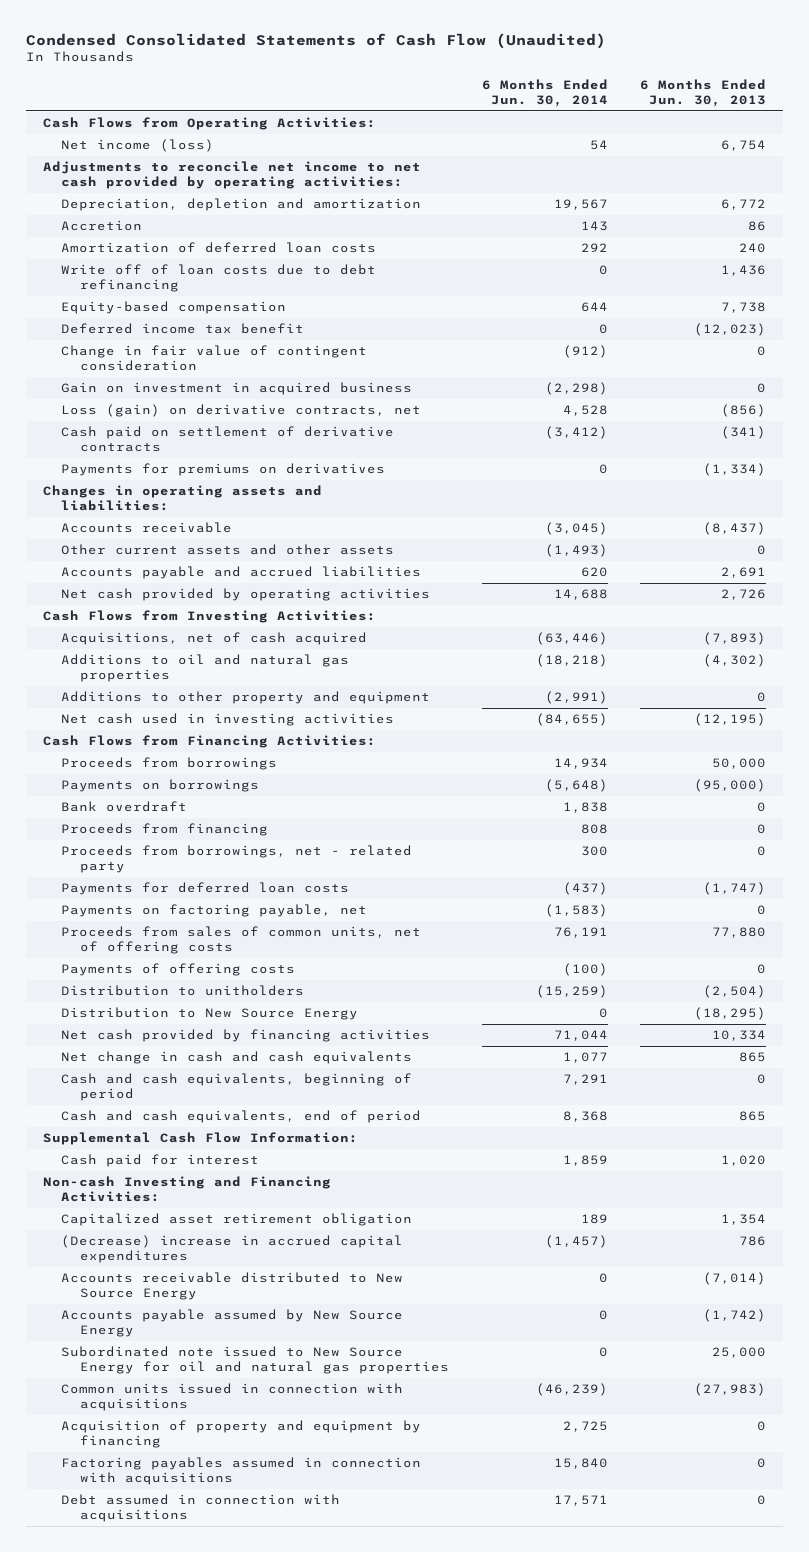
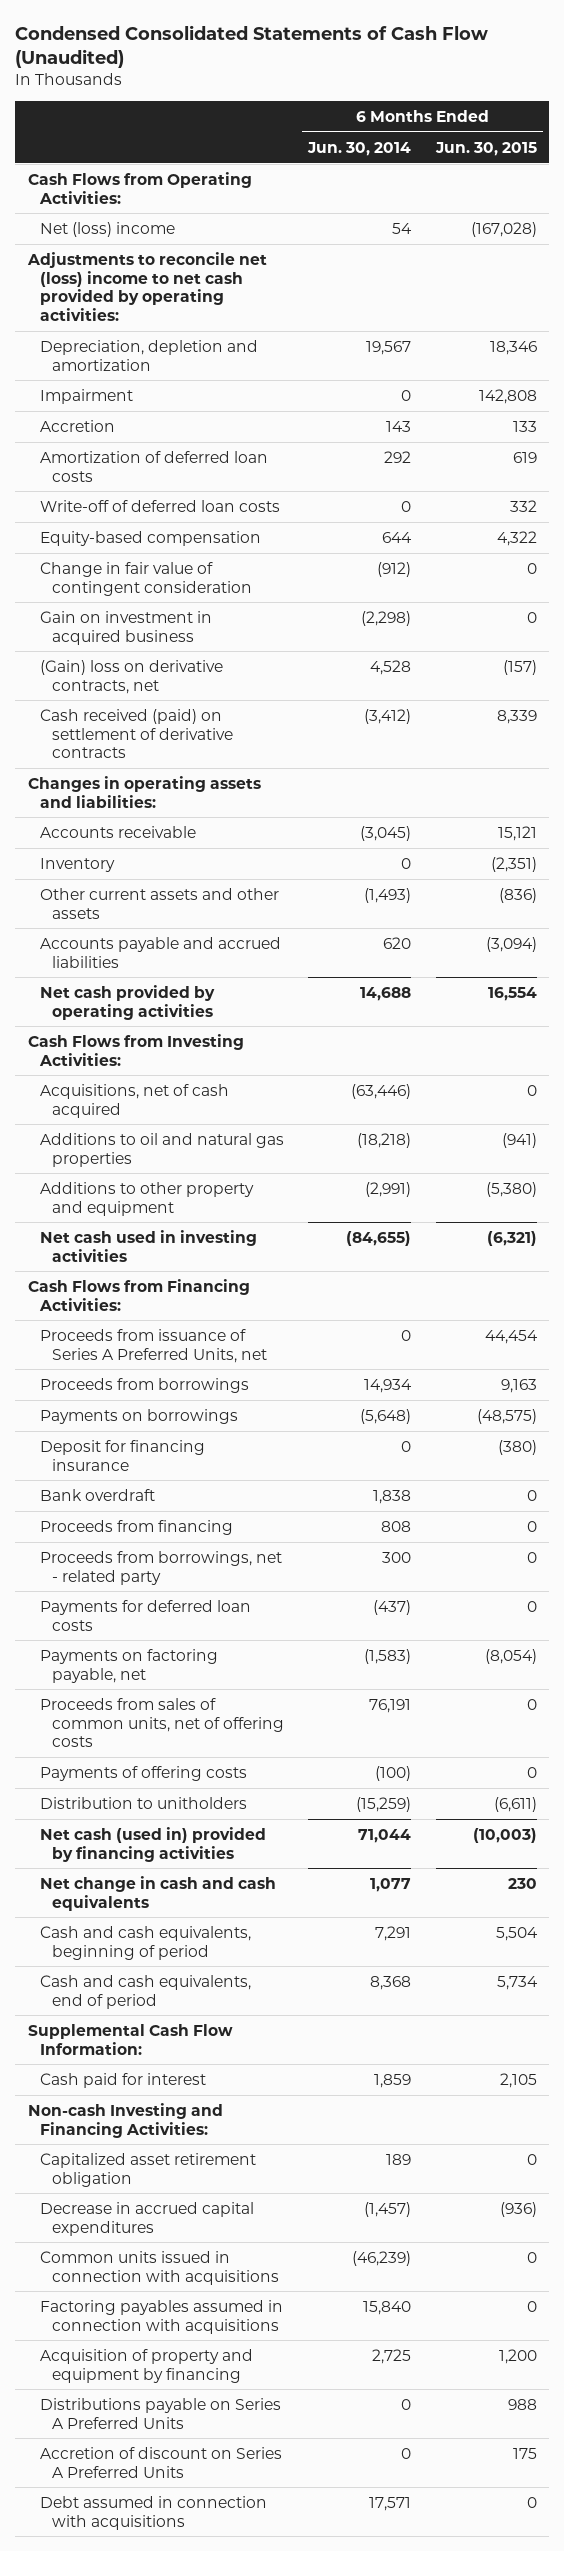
- | 6 Months Ended Jun. 30, 2014 | 6 Months Ended Jun. 30, 2013
+ | 6 Months Ended Jun. 30, 2014 | 6 Months Ended Jun. 30, 2015
- Net income (loss) | 54 | 6,754
- Adjustments to reconcile net income to net cash provided by operating activities:
+ Net (loss) income | 54 | (167,028)
+ Adjustments to reconcile net (loss) income to net cash provided by operating activities:
+ Impairment | 0 | 142,808
- Write off of loan costs due to debt refinancing | 0 | 1,436
+ Write-off of deferred loan costs | 0 | 332
- Deferred income tax benefit | 0 | (12,023)
- Loss (gain) on derivative contracts, net | 4,528 | (856)
- Cash paid on settlement of derivative contracts | (3,412) | (341)
- Payments for premiums on derivatives | 0 | (1,334)
+ (Gain) loss on derivative contracts, net | 4,528 | (157)
+ Cash received (paid) on settlement of derivative contracts | (3,412) | 8,339
+ Inventory | 0 | (2,351)
+ Proceeds from issuance of Series A Preferred Units, net | 0 | 44,454
+ Deposit for financing insurance | 0 | (380)
- Distribution to New Source Energy | 0 | (18,295)
- Net cash provided by financing activities | 71,044 | 10,334
+ Net cash (used in) provided by financing activities | 71,044 | (10,003)
- (Decrease) increase in accrued capital expenditures | (1,457) | 786
- Accounts receivable distributed to New Source Energy | 0 | (7,014)
- Accounts payable assumed by New Source Energy | 0 | (1,742)
- Subordinated note issued to New Source Energy for oil and natural gas properties | 0 | 25,000
+ Decrease in accrued capital expenditures | (1,457) | (936)
moved down: Acquisition of property and equipment by financing | 2,725 | 1,200
+ Distributions payable on Series A Preferred Units | 0 | 988
+ Accretion of discount on Series A Preferred Units | 0 | 175

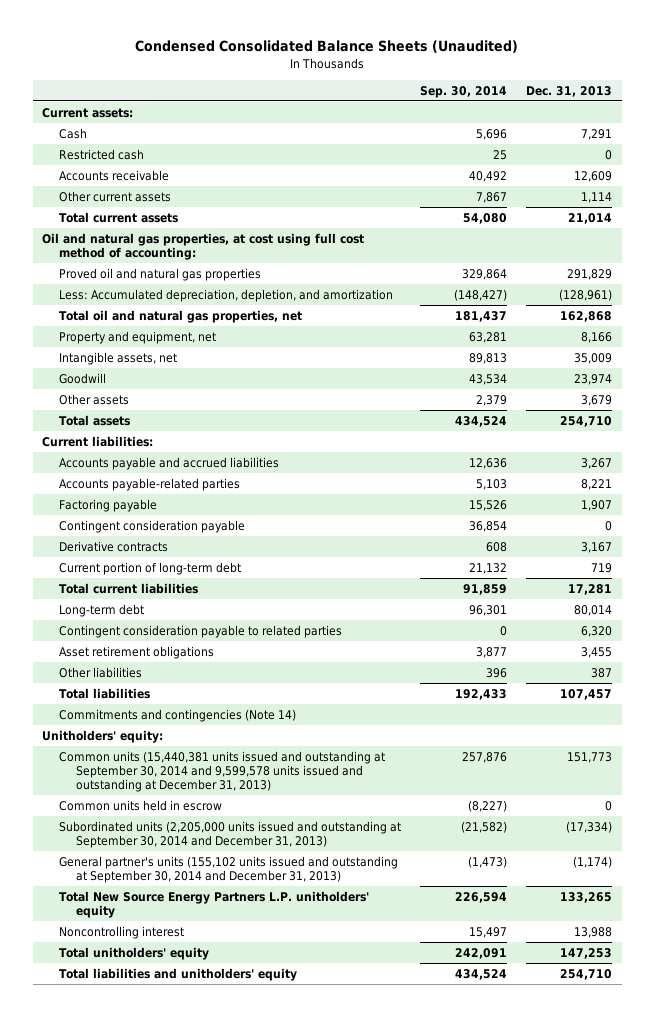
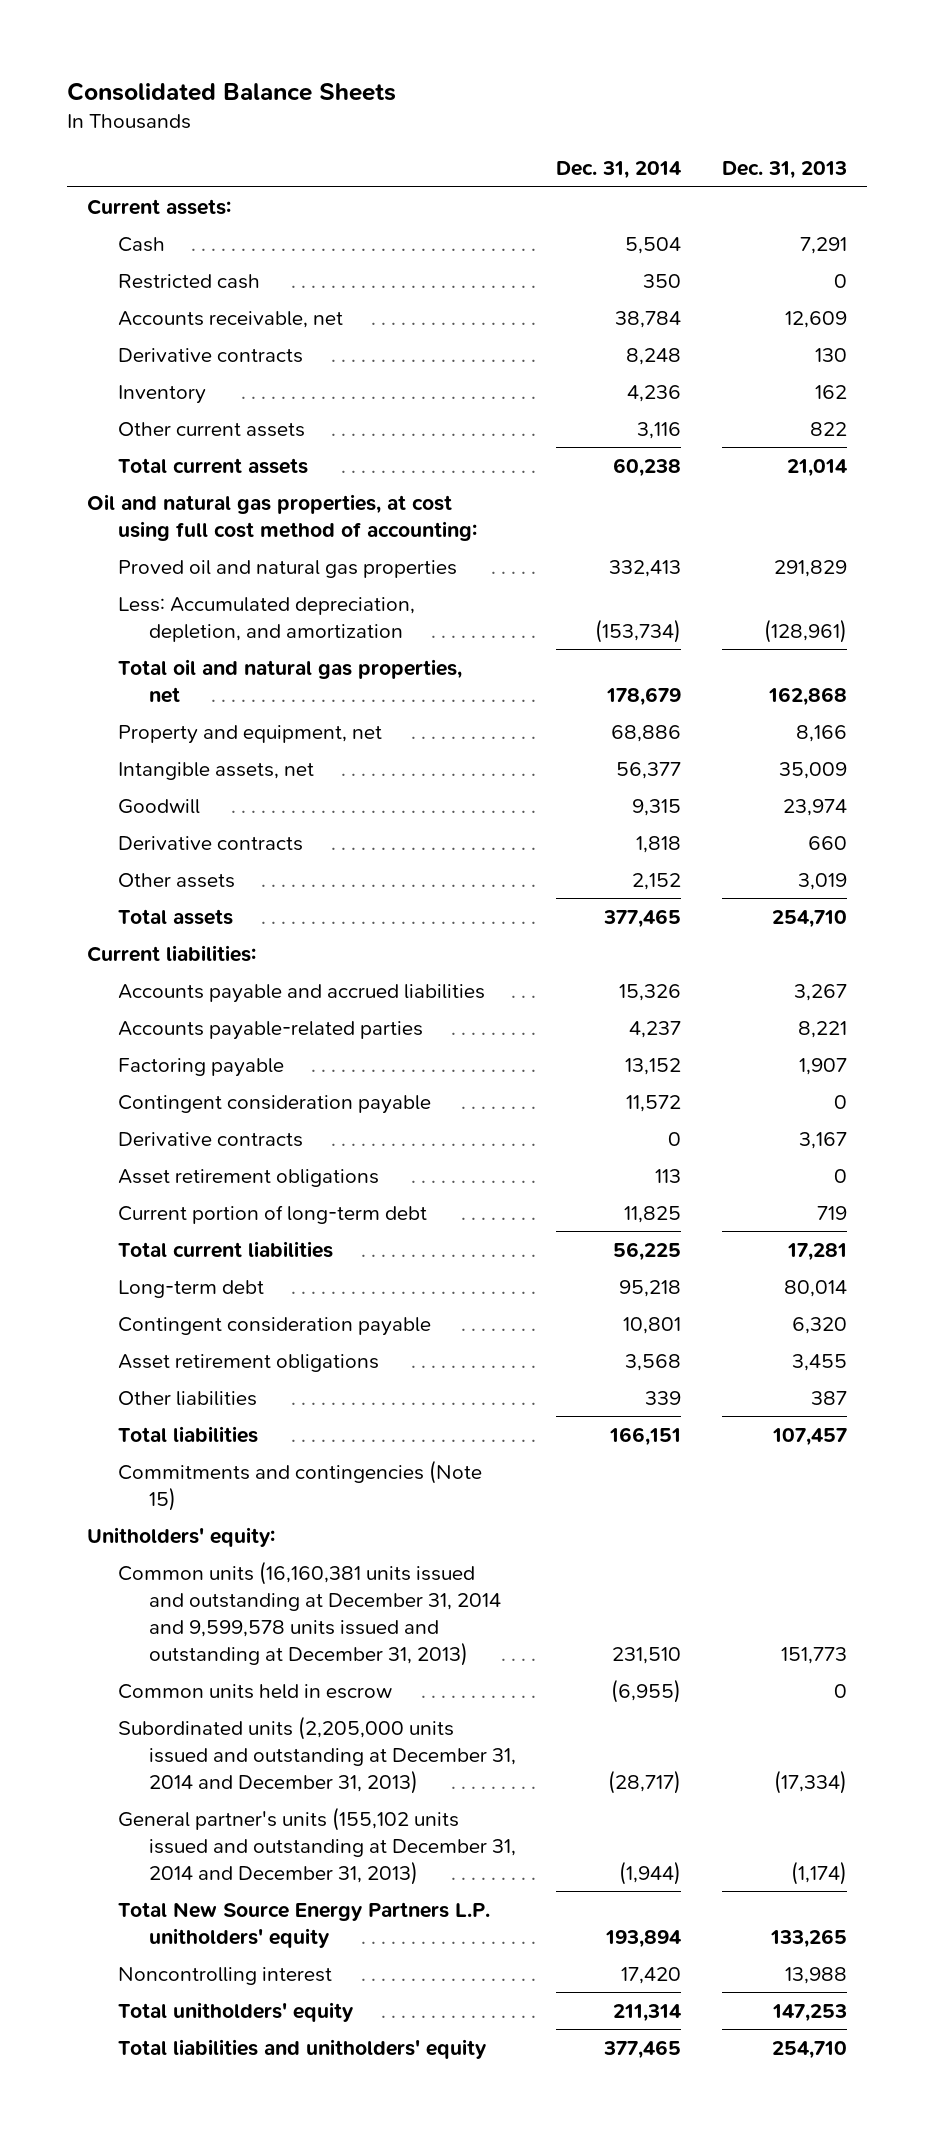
- Condensed Consolidated Balance Sheets (Unaudited)
+ Consolidated Balance Sheets
- | Sep. 30, 2014 | Dec. 31, 2013
+ | Dec. 31, 2014 | Dec. 31, 2013
- Accounts receivable | 40,492 | 12,609
- Other current assets | 7,867 | 1,114
+ Accounts receivable, net | 38,784 | 12,609
+ Derivative contracts | 8,248 | 130
+ Inventory | 4,236 | 162
+ Other current assets | 3,116 | 822
- Other assets | 2,379 | 3,679
+ Derivative contracts | 1,818 | 660
+ Other assets | 2,152 | 3,019
+ Asset retirement obligations | 113 | 0
- Contingent consideration payable to related parties | 0 | 6,320
+ Contingent consideration payable | 10,801 | 6,320
- Commitments and contingencies (Note 14)
+ Commitments and contingencies (Note 15)
- Common units (15,440,381 units issued and outstanding at September 30, 2014 and 9,599,578 units issued and outstanding at December 31, 2013) | 257,876 | 151,773
+ Common units (16,160,381 units issued and outstanding at December 31, 2014 and 9,599,578 units issued and outstanding at December 31, 2013) | 231,510 | 151,773
- Subordinated units (2,205,000 units issued and outstanding at September 30, 2014 and December 31, 2013) | (21,582) | (17,334)
- General partner's units (155,102 units issued and outstanding at September 30, 2014 and December 31, 2013) | (1,473) | (1,174)
+ Subordinated units (2,205,000 units issued and outstanding at December 31, 2014 and December 31, 2013) | (28,717) | (17,334)
+ General partner's units (155,102 units issued and outstanding at December 31, 2014 and December 31, 2013) | (1,944) | (1,174)

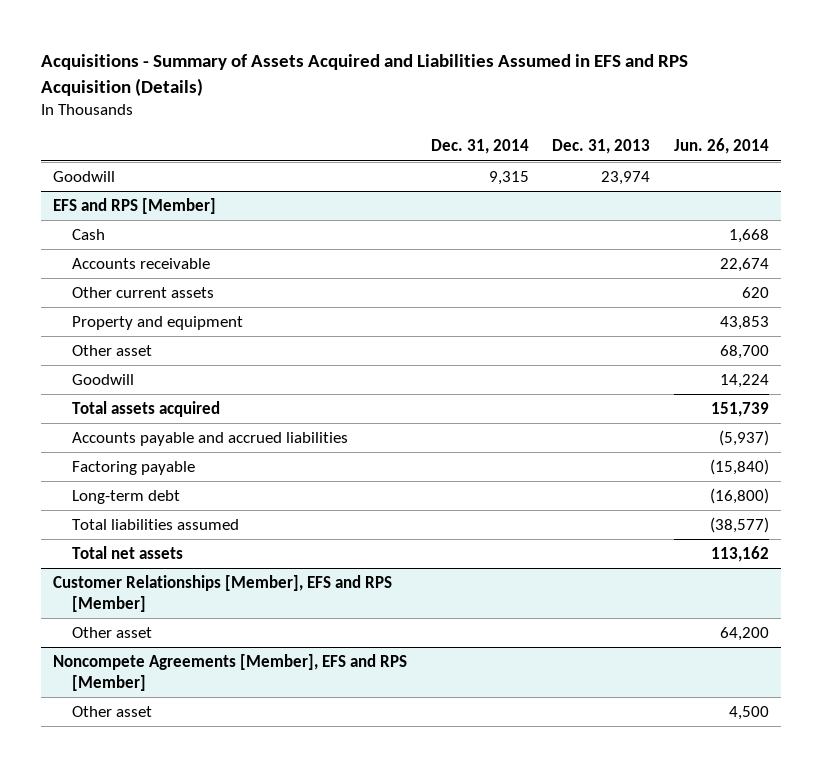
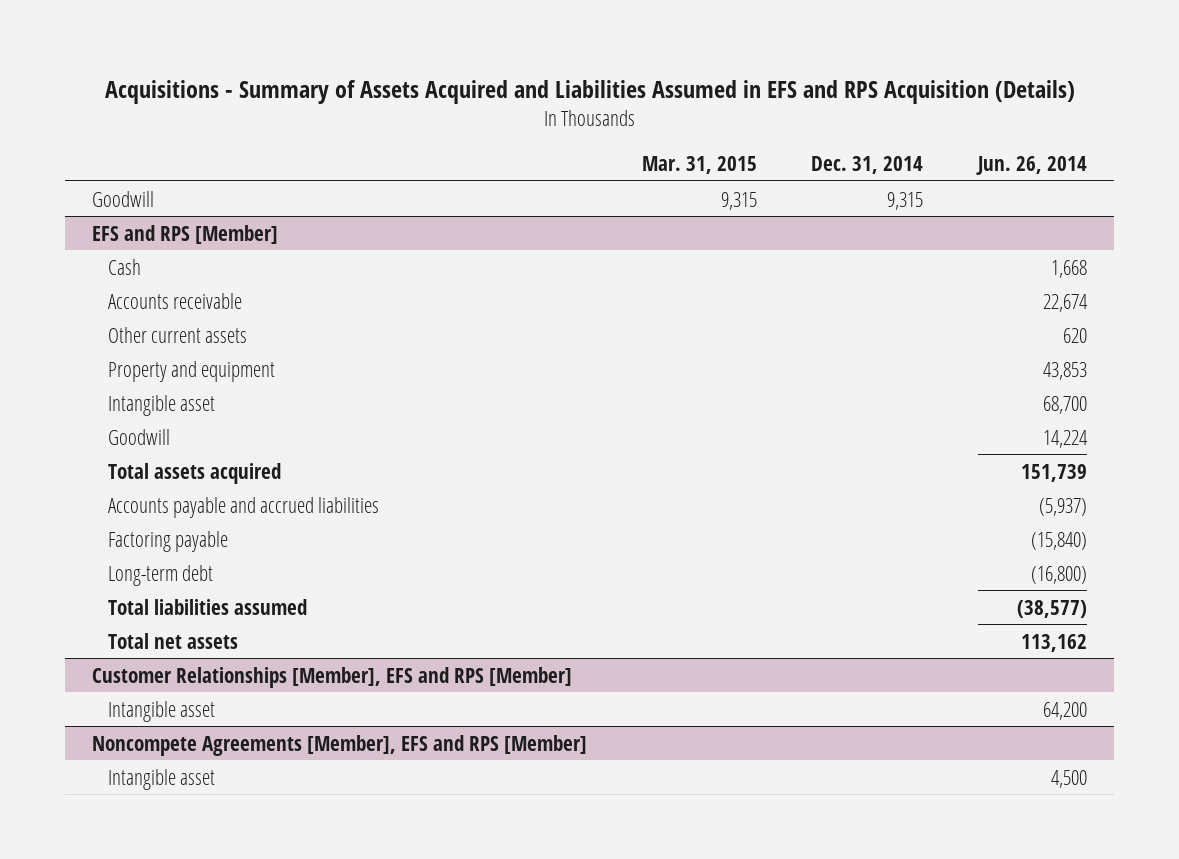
- | Dec. 31, 2014 | Dec. 31, 2013 | Jun. 26, 2014
+ | Mar. 31, 2015 | Dec. 31, 2014 | Jun. 26, 2014
@ EFS and RPS [Member]
- Other asset | | | 68,700
+ Intangible asset | | | 68,700
@ Customer Relationships [Member], EFS and RPS [Member]
- Other asset | | | 64,200
+ Intangible asset | | | 64,200
@ Noncompete Agreements [Member], EFS and RPS [Member]
- Other asset | | | 4,500
+ Intangible asset | | | 4,500

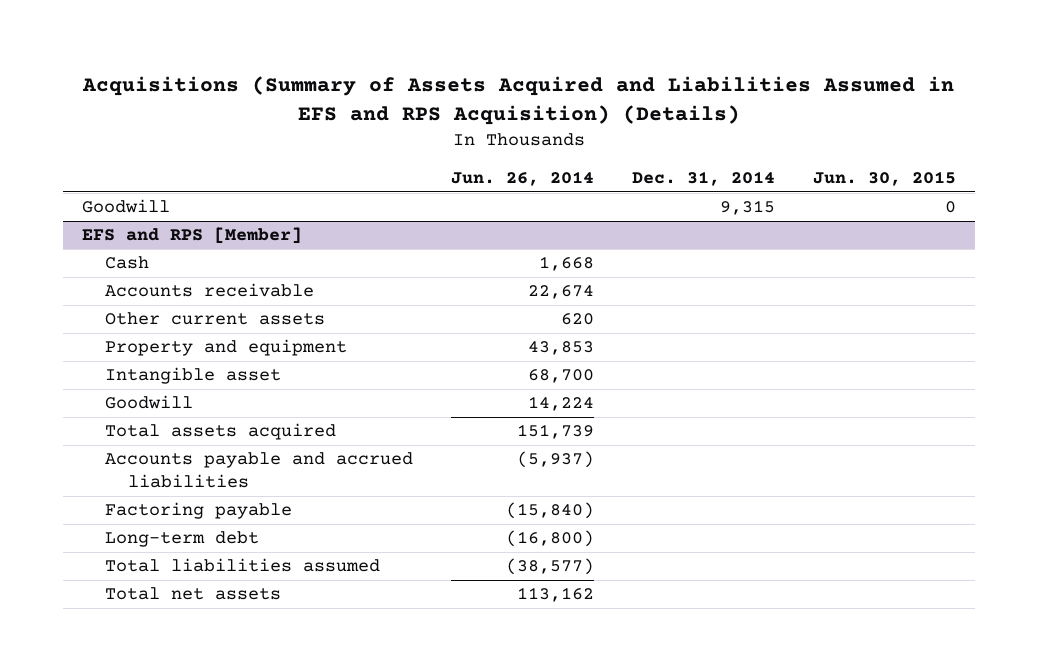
- Acquisitions - Summary of Assets Acquired and Liabilities Assumed in EFS and RPS Acquisition (Details)
+ Acquisitions (Summary of Assets Acquired and Liabilities Assumed in EFS and RPS Acquisition) (Details)
- | Mar. 31, 2015 | Dec. 31, 2014 | Jun. 26, 2014
+ | Jun. 26, 2014 | Dec. 31, 2014 | Jun. 30, 2015
- Customer Relationships [Member], EFS and RPS [Member]
- Intangible asset | | | 64,200
- Noncompete Agreements [Member], EFS and RPS [Member]
- Intangible asset | | | 4,500

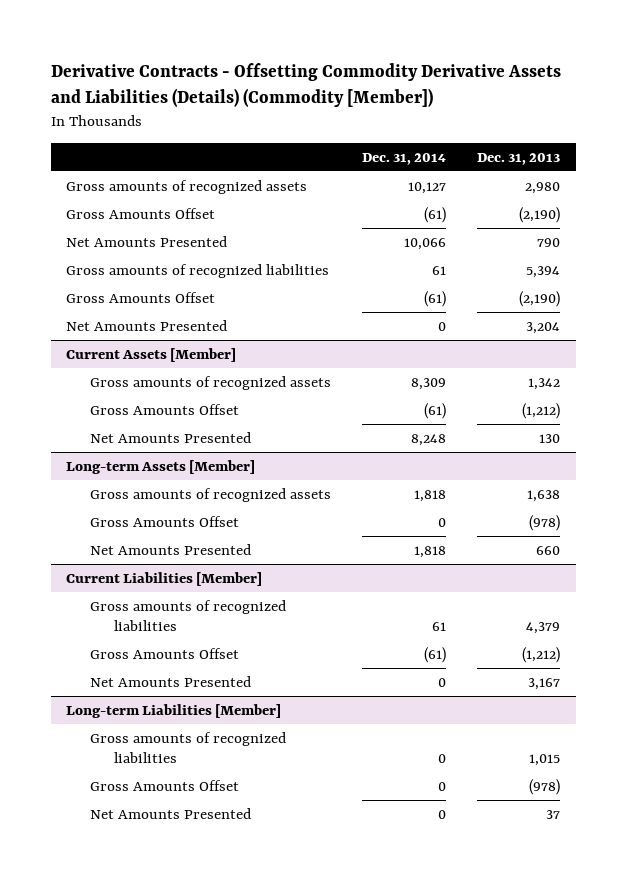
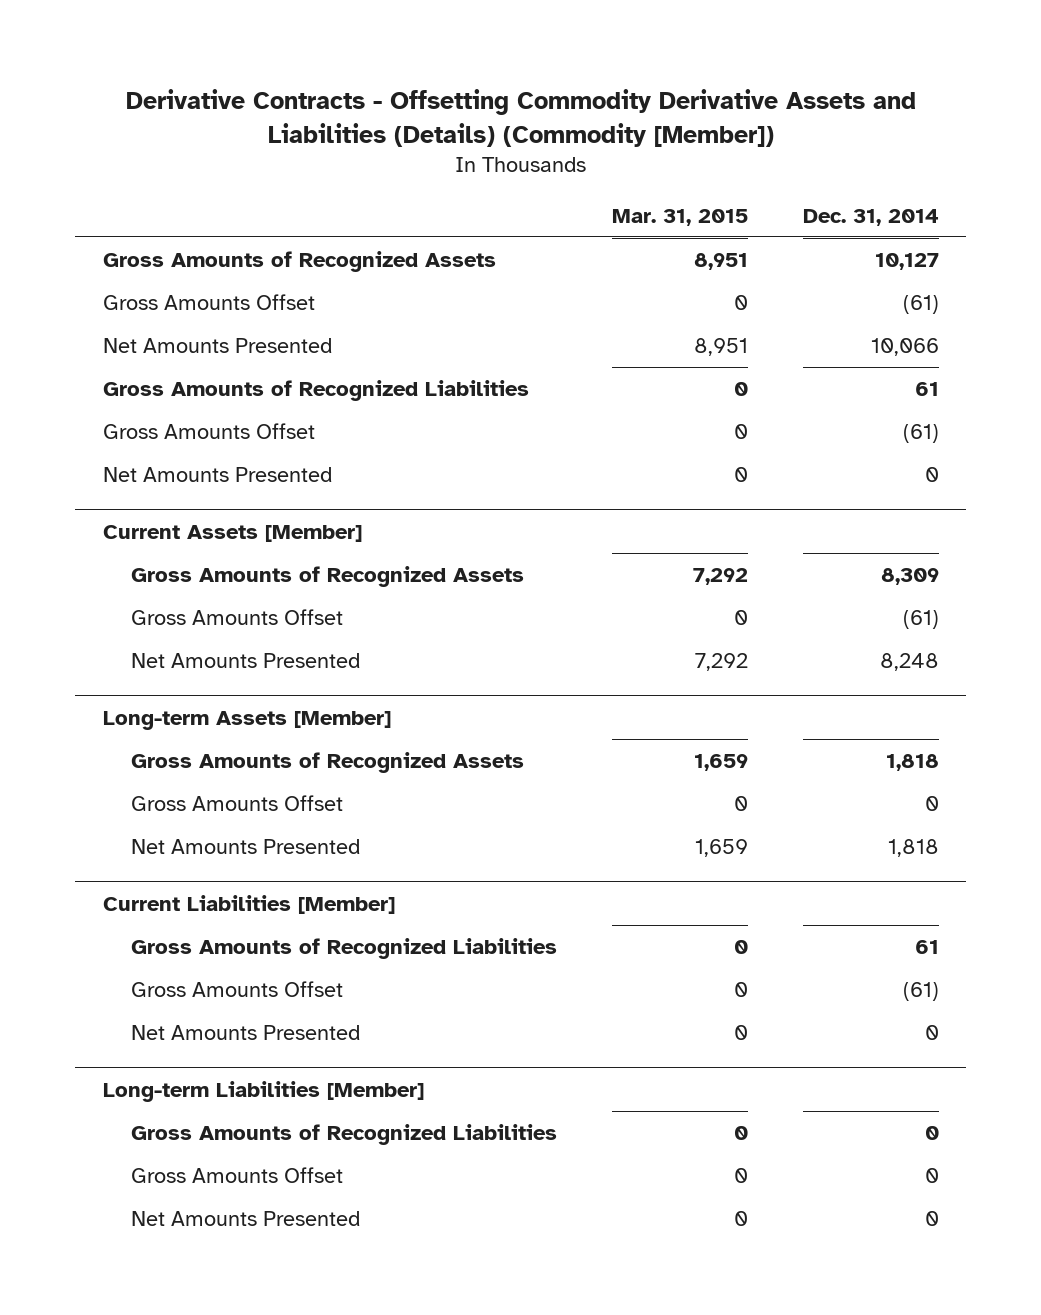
- | Dec. 31, 2014 | Dec. 31, 2013
+ | Mar. 31, 2015 | Dec. 31, 2014
- Gross amounts of recognized assets | 10,127 | 2,980
+ Gross Amounts of Recognized Assets | 8,951 | 10,127
- Gross amounts of recognized liabilities | 61 | 5,394
+ Gross Amounts of Recognized Liabilities | 0 | 61
@ Current Assets [Member]
- Gross amounts of recognized assets | 8,309 | 1,342
+ Gross Amounts of Recognized Assets | 7,292 | 8,309
@ Long-term Assets [Member]
- Gross amounts of recognized assets | 1,818 | 1,638
+ Gross Amounts of Recognized Assets | 1,659 | 1,818
@ Current Liabilities [Member]
- Gross amounts of recognized liabilities | 61 | 4,379
+ Gross Amounts of Recognized Liabilities | 0 | 61
@ Long-term Liabilities [Member]
- Gross amounts of recognized liabilities | 0 | 1,015
+ Gross Amounts of Recognized Liabilities | 0 | 0

